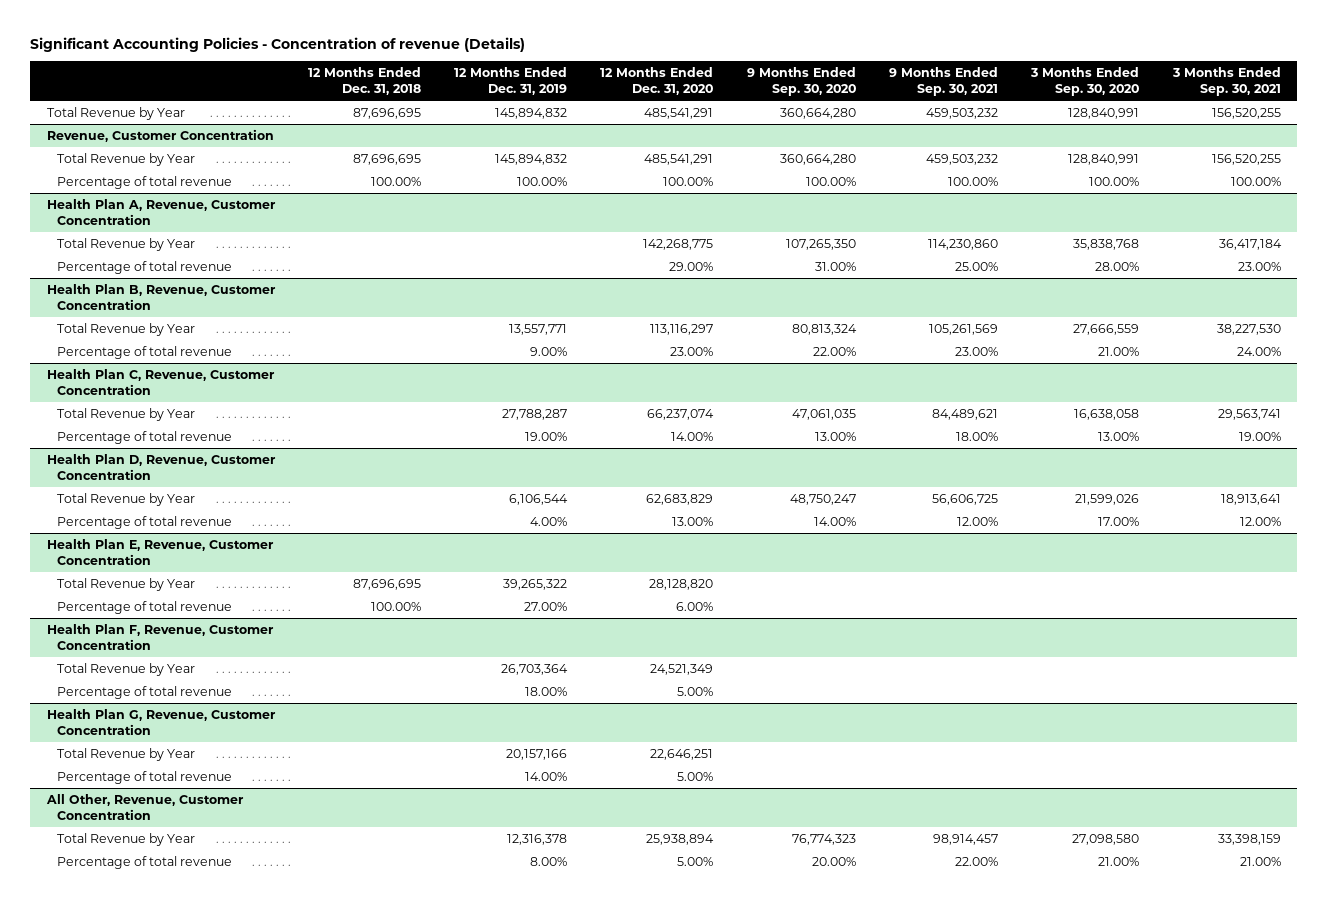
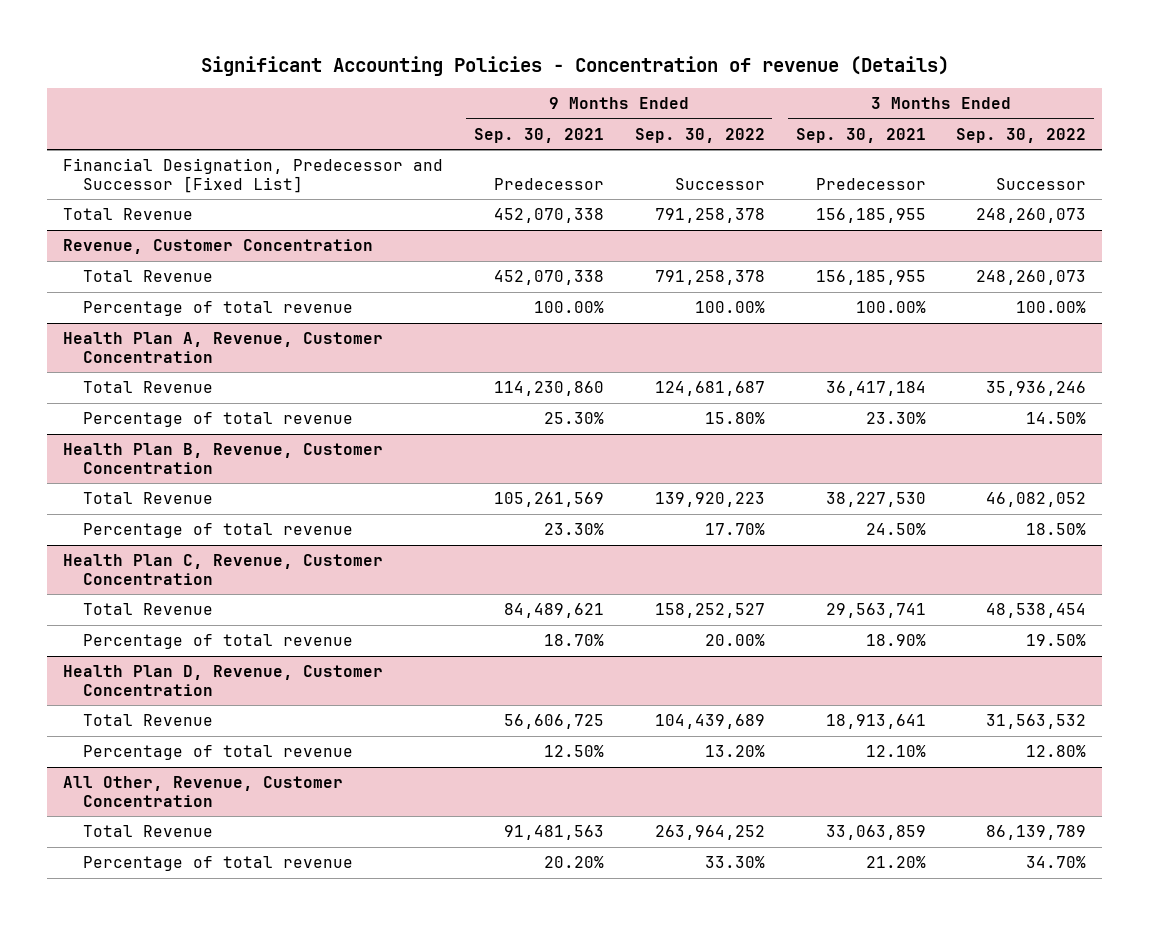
- | 12 Months Ended Dec. 31, 2018 | 12 Months Ended Dec. 31, 2019 | 12 Months Ended Dec. 31, 2020 | 9 Months Ended Sep. 30, 2020 | 9 Months Ended Sep. 30, 2021 | 3 Months Ended Sep. 30, 2020 | 3 Months Ended Sep. 30, 2021
+ | 9 Months Ended Sep. 30, 2021 | 9 Months Ended Sep. 30, 2022 | 3 Months Ended Sep. 30, 2021 | 3 Months Ended Sep. 30, 2022
- Total Revenue by Year | 87,696,695 | 145,894,832 | 485,541,291 | 360,664,280 | 459,503,232 | 128,840,991 | 156,520,255
+ Financial Designation, Predecessor and Successor [Fixed List] | Predecessor | Successor | Predecessor | Successor
+ Total Revenue | 452,070,338 | 791,258,378 | 156,185,955 | 248,260,073
@ Revenue, Customer Concentration
- Total Revenue by Year | 87,696,695 | 145,894,832 | 485,541,291 | 360,664,280 | 459,503,232 | 128,840,991 | 156,520,255
+ Total Revenue | 452,070,338 | 791,258,378 | 156,185,955 | 248,260,073
@ Health Plan A, Revenue, Customer Concentration
- Total Revenue by Year | | | 142,268,775 | 107,265,350 | 114,230,860 | 35,838,768 | 36,417,184
- Percentage of total revenue | | | 29.00% | 31.00% | 25.00% | 28.00% | 23.00%
+ Total Revenue | 114,230,860 | 124,681,687 | 36,417,184 | 35,936,246
+ Percentage of total revenue | 25.30% | 15.80% | 23.30% | 14.50%
@ Health Plan B, Revenue, Customer Concentration
- Total Revenue by Year | | 13,557,771 | 113,116,297 | 80,813,324 | 105,261,569 | 27,666,559 | 38,227,530
- Percentage of total revenue | | 9.00% | 23.00% | 22.00% | 23.00% | 21.00% | 24.00%
+ Total Revenue | 105,261,569 | 139,920,223 | 38,227,530 | 46,082,052
+ Percentage of total revenue | 23.30% | 17.70% | 24.50% | 18.50%
@ Health Plan C, Revenue, Customer Concentration
- Total Revenue by Year | | 27,788,287 | 66,237,074 | 47,061,035 | 84,489,621 | 16,638,058 | 29,563,741
- Percentage of total revenue | | 19.00% | 14.00% | 13.00% | 18.00% | 13.00% | 19.00%
+ Total Revenue | 84,489,621 | 158,252,527 | 29,563,741 | 48,538,454
+ Percentage of total revenue | 18.70% | 20.00% | 18.90% | 19.50%
@ Health Plan D, Revenue, Customer Concentration
- Total Revenue by Year | | 6,106,544 | 62,683,829 | 48,750,247 | 56,606,725 | 21,599,026 | 18,913,641
- Percentage of total revenue | | 4.00% | 13.00% | 14.00% | 12.00% | 17.00% | 12.00%
- Health Plan E, Revenue, Customer Concentration
- Total Revenue by Year | 87,696,695 | 39,265,322 | 28,128,820 | | | |
- Percentage of total revenue | 100.00% | 27.00% | 6.00% | | | |
- Health Plan F, Revenue, Customer Concentration
- Total Revenue by Year | | 26,703,364 | 24,521,349 | | | |
- Percentage of total revenue | | 18.00% | 5.00% | | | |
- Health Plan G, Revenue, Customer Concentration
- Total Revenue by Year | | 20,157,166 | 22,646,251 | | | |
- Percentage of total revenue | | 14.00% | 5.00% | | | |
@ Health Plan D, Revenue, Customer Concentration
+ Total Revenue | 56,606,725 | 104,439,689 | 18,913,641 | 31,563,532
+ Percentage of total revenue | 12.50% | 13.20% | 12.10% | 12.80%
@ All Other, Revenue, Customer Concentration
- Total Revenue by Year | | 12,316,378 | 25,938,894 | 76,774,323 | 98,914,457 | 27,098,580 | 33,398,159
- Percentage of total revenue | | 8.00% | 5.00% | 20.00% | 22.00% | 21.00% | 21.00%
+ Total Revenue | 91,481,563 | 263,964,252 | 33,063,859 | 86,139,789
+ Percentage of total revenue | 20.20% | 33.30% | 21.20% | 34.70%

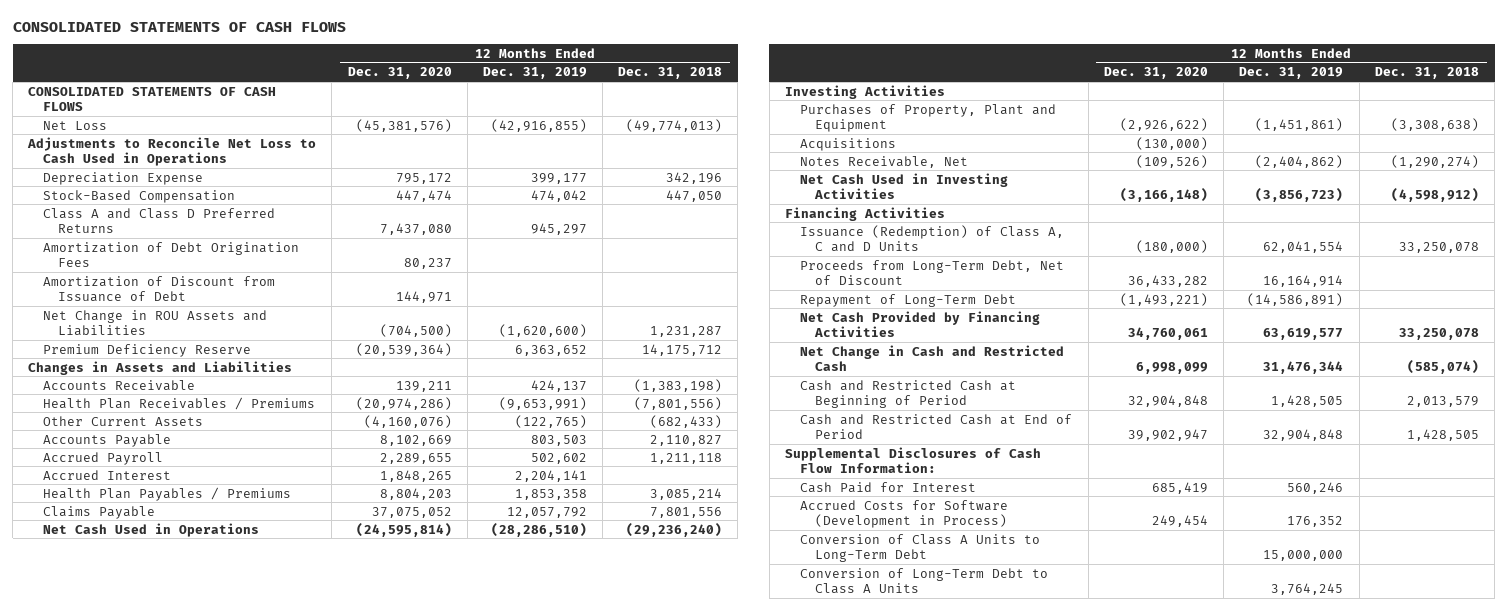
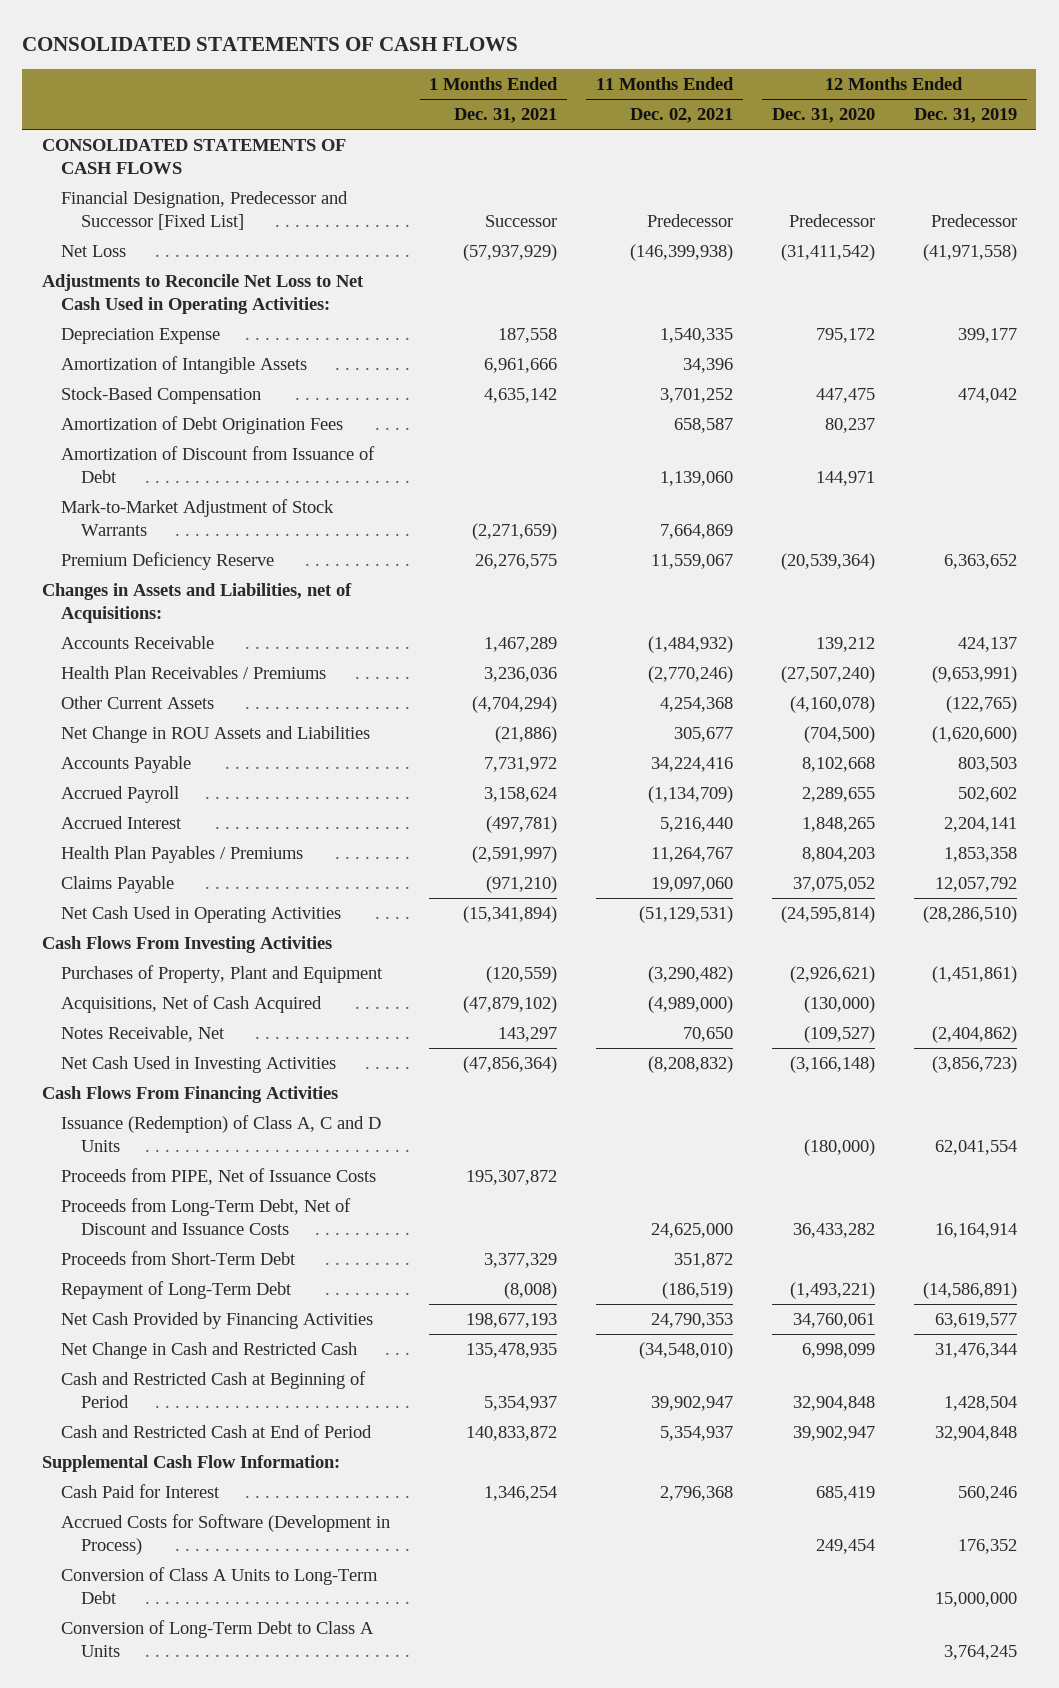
- | 12 Months Ended Dec. 31, 2020 | 12 Months Ended Dec. 31, 2019 | 12 Months Ended Dec. 31, 2018
+ | 1 Months Ended Dec. 31, 2021 | 11 Months Ended Dec. 02, 2021 | 12 Months Ended Dec. 31, 2020 | 12 Months Ended Dec. 31, 2019
- Net Loss | (45,381,576) | (42,916,855) | (49,774,013)
- Adjustments to Reconcile Net Loss to Cash Used in Operations
+ Financial Designation, Predecessor and Successor [Fixed List] | Successor | Predecessor | Predecessor | Predecessor
+ Net Loss | (57,937,929) | (146,399,938) | (31,411,542) | (41,971,558)
+ Adjustments to Reconcile Net Loss to Net Cash Used in Operating Activities:
- Stock-Based Compensation | 447,474 | 474,042 | 447,050
- Class A and Class D Preferred Returns | 7,437,080 | 945,297 |
+ Amortization of Intangible Assets | 6,961,666 | 34,396 | |
+ Stock-Based Compensation | 4,635,142 | 3,701,252 | 447,475 | 474,042
+ Mark-to-Market Adjustment of Stock Warrants | (2,271,659) | 7,664,869 | |
- Changes in Assets and Liabilities
- Accounts Receivable | 139,211 | 424,137 | (1,383,198)
- Health Plan Receivables / Premiums | (20,974,286) | (9,653,991) | (7,801,556)
- Other Current Assets | (4,160,076) | (122,765) | (682,433)
- Accounts Payable | 8,102,669 | 803,503 | 2,110,827
+ Changes in Assets and Liabilities, net of Acquisitions:
+ Accounts Receivable | 1,467,289 | (1,484,932) | 139,212 | 424,137
+ Health Plan Receivables / Premiums | 3,236,036 | (2,770,246) | (27,507,240) | (9,653,991)
+ Other Current Assets | (4,704,294) | 4,254,368 | (4,160,078) | (122,765)
moved down: Net Change in ROU Assets and Liabilities | (21,886) | 305,677 | (704,500) | (1,620,600)
+ Accounts Payable | 7,731,972 | 34,224,416 | 8,102,668 | 803,503
- Net Cash Used in Operations | (24,595,814) | (28,286,510) | (29,236,240)
- Investing Activities
- Purchases of Property, Plant and Equipment | (2,926,622) | (1,451,861) | (3,308,638)
- Acquisitions | (130,000) | |
- Notes Receivable, Net | (109,526) | (2,404,862) | (1,290,274)
+ Net Cash Used in Operating Activities | (15,341,894) | (51,129,531) | (24,595,814) | (28,286,510)
+ Cash Flows From Investing Activities
+ Purchases of Property, Plant and Equipment | (120,559) | (3,290,482) | (2,926,621) | (1,451,861)
+ Acquisitions, Net of Cash Acquired | (47,879,102) | (4,989,000) | (130,000) |
+ Notes Receivable, Net | 143,297 | 70,650 | (109,527) | (2,404,862)
- Financing Activities
+ Cash Flows From Financing Activities
- Proceeds from Long-Term Debt, Net of Discount | 36,433,282 | 16,164,914 |
+ Proceeds from PIPE, Net of Issuance Costs | 195,307,872 | | |
+ Proceeds from Long-Term Debt, Net of Discount and Issuance Costs | | 24,625,000 | 36,433,282 | 16,164,914
+ Proceeds from Short-Term Debt | 3,377,329 | 351,872 | |
- Cash and Restricted Cash at Beginning of Period | 32,904,848 | 1,428,505 | 2,013,579
+ Cash and Restricted Cash at Beginning of Period | 5,354,937 | 39,902,947 | 32,904,848 | 1,428,504
- Supplemental Disclosures of Cash Flow Information:
+ Supplemental Cash Flow Information:

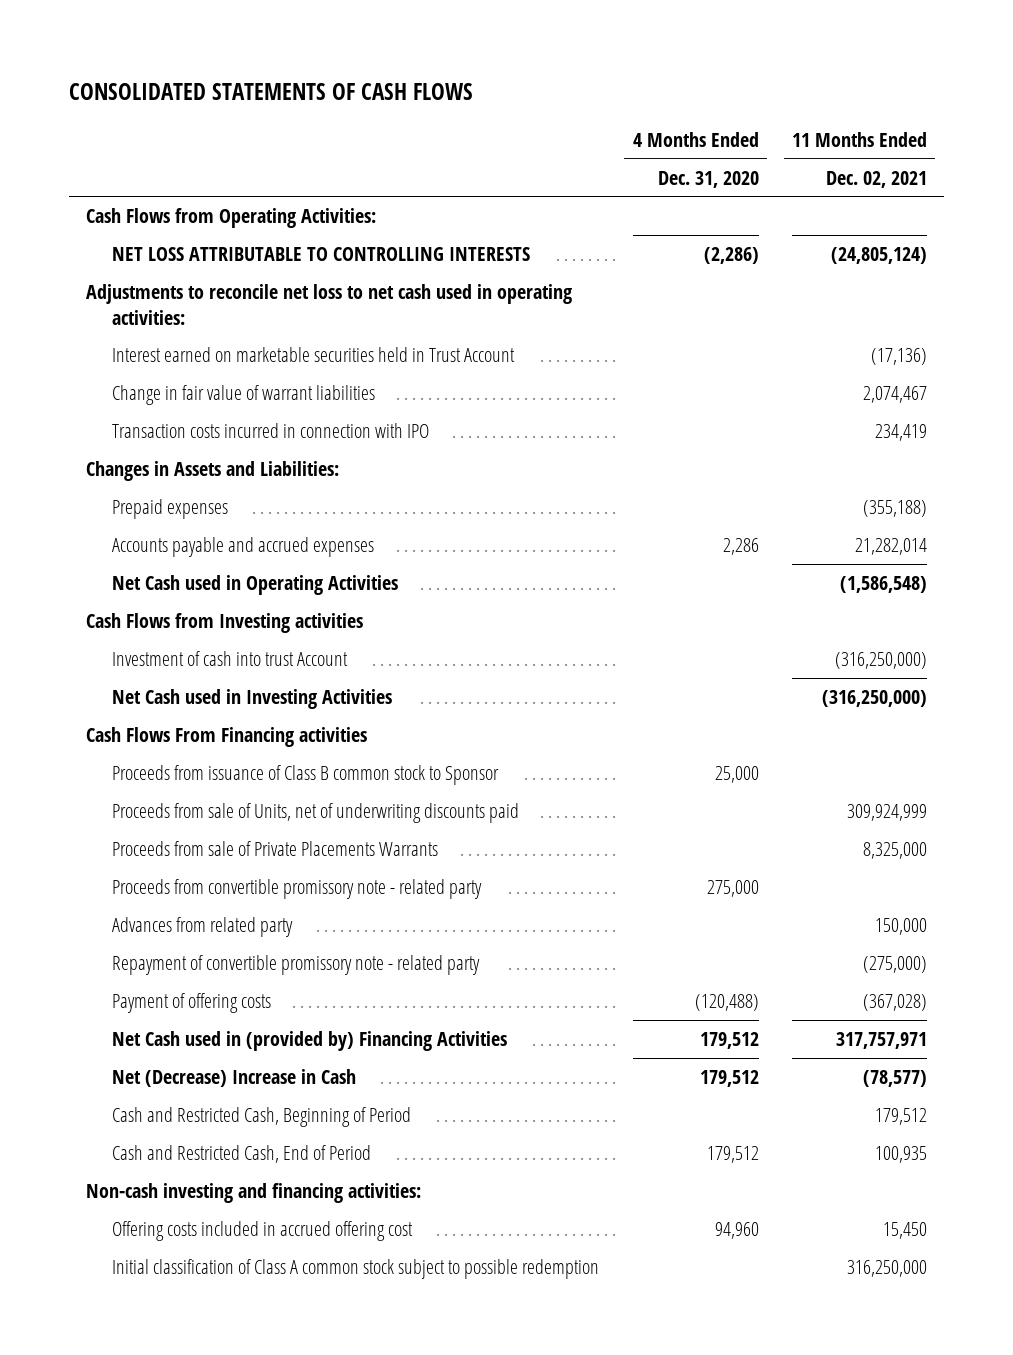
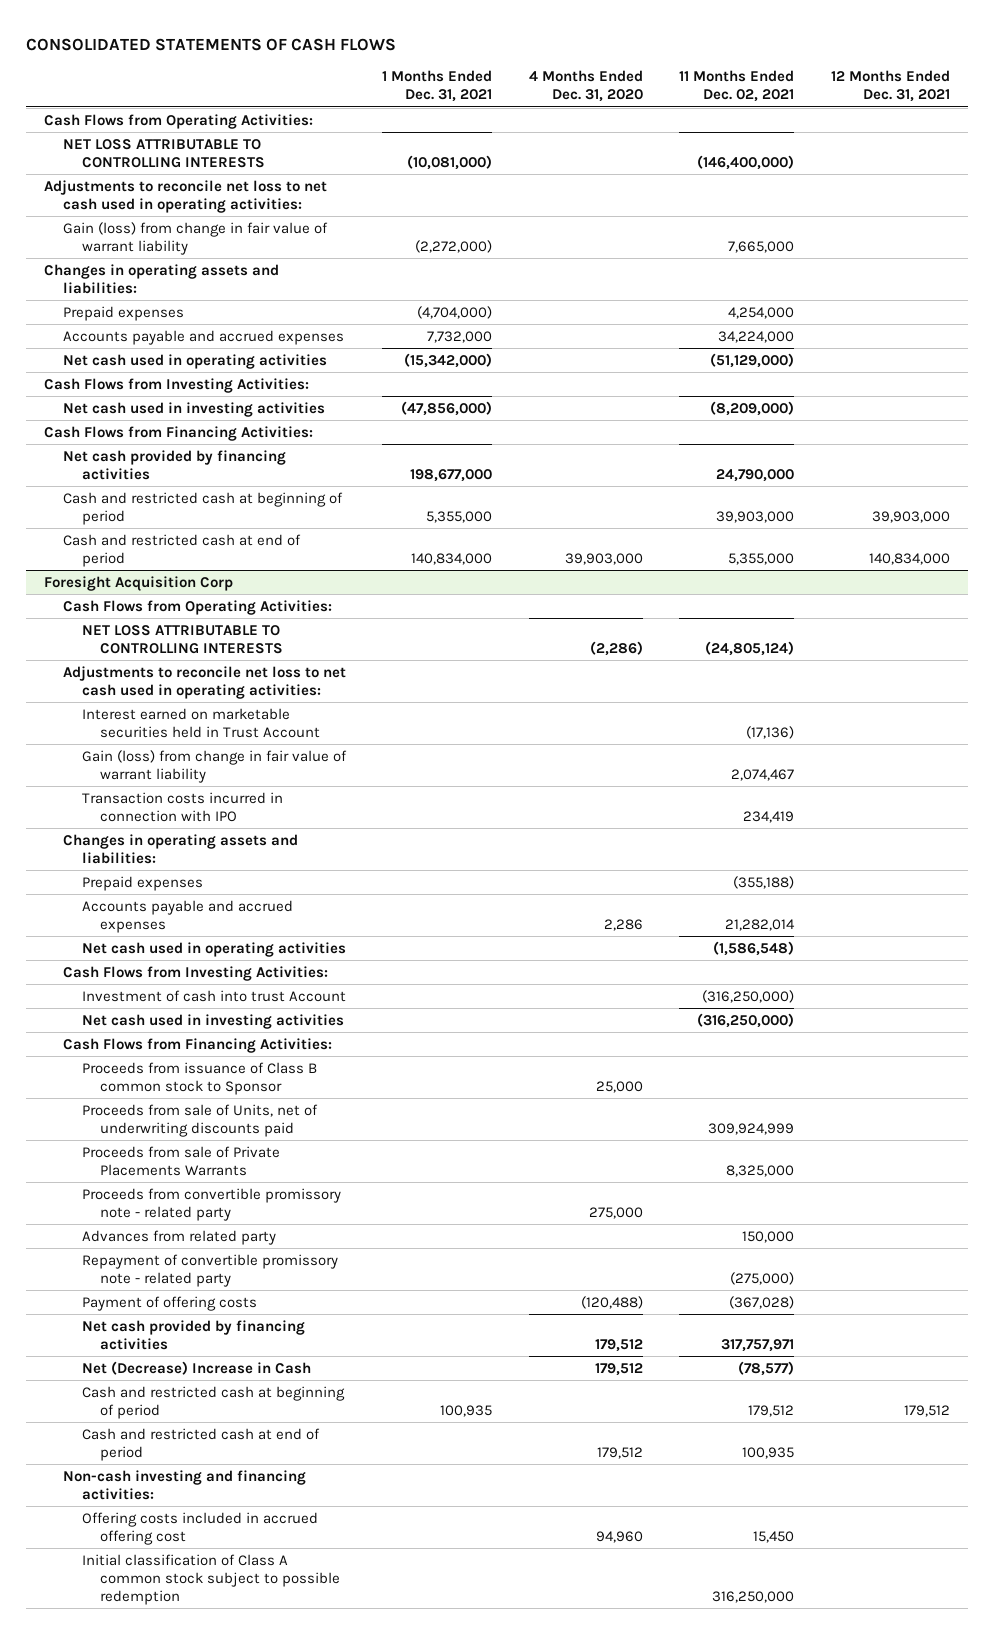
- | 4 Months Ended Dec. 31, 2020 | 11 Months Ended Dec. 02, 2021
+ | 1 Months Ended Dec. 31, 2021 | 4 Months Ended Dec. 31, 2020 | 11 Months Ended Dec. 02, 2021 | 12 Months Ended Dec. 31, 2021
+ NET LOSS ATTRIBUTABLE TO CONTROLLING INTERESTS | (10,081,000) | | (146,400,000) |
+ Adjustments to reconcile net loss to net cash used in operating activities:
+ Gain (loss) from change in fair value of warrant liability | (2,272,000) | | 7,665,000 |
+ Changes in operating assets and liabilities:
+ Prepaid expenses | (4,704,000) | | 4,254,000 |
+ Accounts payable and accrued expenses | 7,732,000 | | 34,224,000 |
+ Net cash used in operating activities | (15,342,000) | | (51,129,000) |
+ Cash Flows from Investing Activities:
+ Net cash used in investing activities | (47,856,000) | | (8,209,000) |
+ Cash Flows from Financing Activities:
+ Net cash provided by financing activities | 198,677,000 | | 24,790,000 |
+ Cash and restricted cash at beginning of period | 5,355,000 | | 39,903,000 | 39,903,000
+ Cash and restricted cash at end of period | 140,834,000 | 39,903,000 | 5,355,000 | 140,834,000
+ Foresight Acquisition Corp
+ Cash Flows from Operating Activities:
- Change in fair value of warrant liabilities | | 2,074,467
+ Gain (loss) from change in fair value of warrant liability | | | 2,074,467 |
- Changes in Assets and Liabilities:
+ Changes in operating assets and liabilities:
- Net Cash used in Operating Activities | | (1,586,548)
- Cash Flows from Investing activities
+ Net cash used in operating activities | | | (1,586,548) |
+ Cash Flows from Investing Activities:
- Net Cash used in Investing Activities | | (316,250,000)
- Cash Flows From Financing activities
+ Net cash used in investing activities | | | (316,250,000) |
+ Cash Flows from Financing Activities:
- Net Cash used in (provided by) Financing Activities | 179,512 | 317,757,971
+ Net cash provided by financing activities | | 179,512 | 317,757,971 |
- Cash and Restricted Cash, Beginning of Period | | 179,512
- Cash and Restricted Cash, End of Period | 179,512 | 100,935
+ Cash and restricted cash at beginning of period | 100,935 | | 179,512 | 179,512
+ Cash and restricted cash at end of period | | 179,512 | 100,935 |

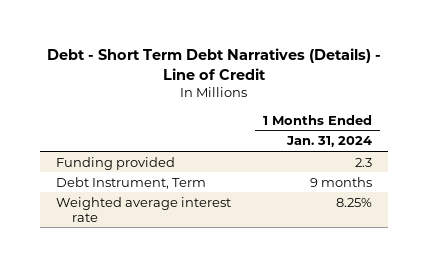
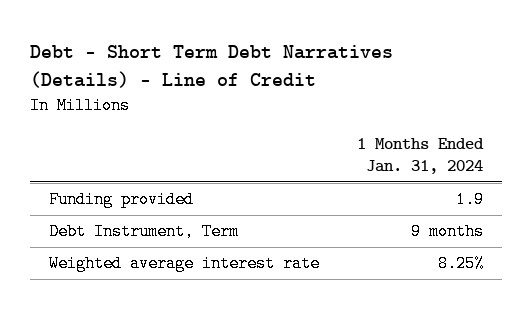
- Funding provided | 2.3
+ Funding provided | 1.9

